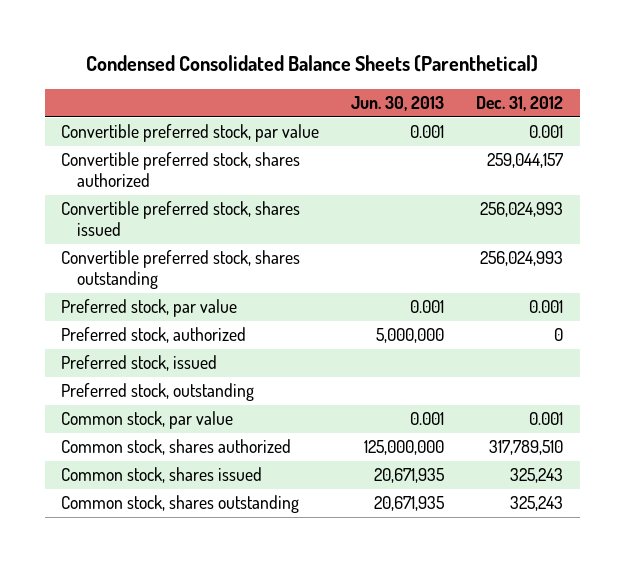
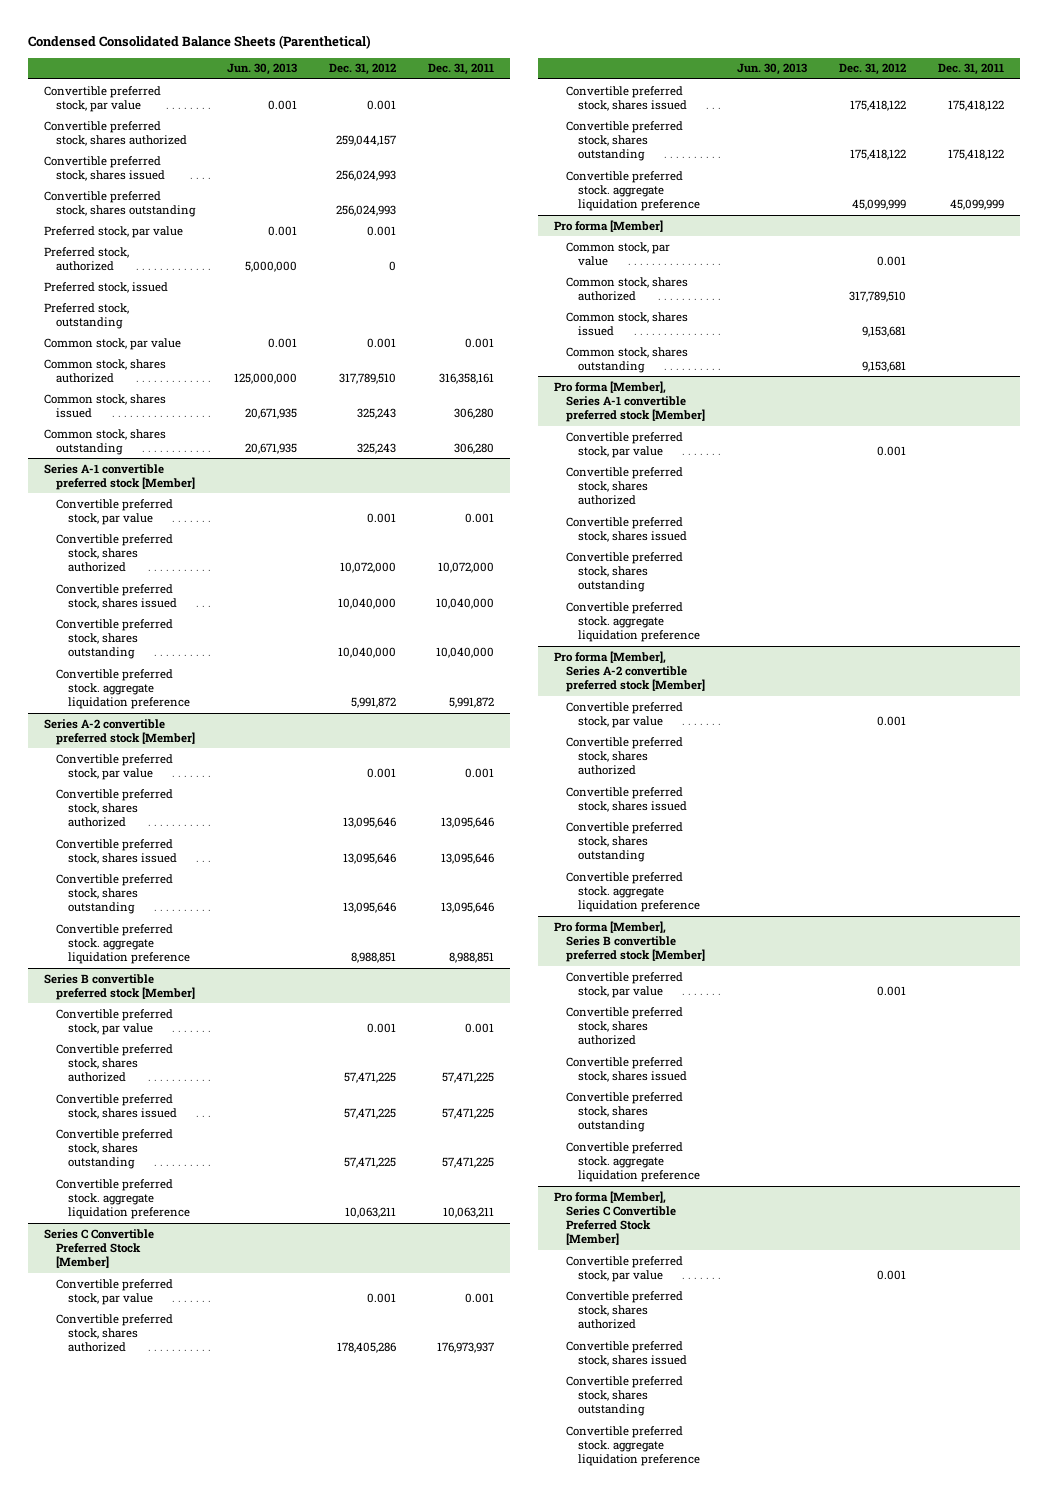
- | Jun. 30, 2013 | Dec. 31, 2012
+ | Jun. 30, 2013 | Dec. 31, 2012 | Dec. 31, 2011
+ Series A-1 convertible preferred stock [Member]
+ Convertible preferred stock, par value | | 0.001 | 0.001
+ Convertible preferred stock, shares authorized | | 10,072,000 | 10,072,000
+ Convertible preferred stock, shares issued | | 10,040,000 | 10,040,000
+ Convertible preferred stock, shares outstanding | | 10,040,000 | 10,040,000
+ Convertible preferred stock. aggregate liquidation preference | | 5,991,872 | 5,991,872
+ Series A-2 convertible preferred stock [Member]
+ Convertible preferred stock, par value | | 0.001 | 0.001
+ Convertible preferred stock, shares authorized | | 13,095,646 | 13,095,646
+ Convertible preferred stock, shares issued | | 13,095,646 | 13,095,646
+ Convertible preferred stock, shares outstanding | | 13,095,646 | 13,095,646
+ Convertible preferred stock. aggregate liquidation preference | | 8,988,851 | 8,988,851
+ Series B convertible preferred stock [Member]
+ Convertible preferred stock, par value | | 0.001 | 0.001
+ Convertible preferred stock, shares authorized | | 57,471,225 | 57,471,225
+ Convertible preferred stock, shares issued | | 57,471,225 | 57,471,225
+ Convertible preferred stock, shares outstanding | | 57,471,225 | 57,471,225
+ Convertible preferred stock. aggregate liquidation preference | | 10,063,211 | 10,063,211
+ Series C Convertible Preferred Stock [Member]
+ Convertible preferred stock, par value | | 0.001 | 0.001
+ Convertible preferred stock, shares authorized | | 178,405,286 | 176,973,937
+ Convertible preferred stock, shares issued | | 175,418,122 | 175,418,122
+ Convertible preferred stock, shares outstanding | | 175,418,122 | 175,418,122
+ Convertible preferred stock. aggregate liquidation preference | | 45,099,999 | 45,099,999
+ Pro forma [Member]
+ Common stock, par value | | 0.001 |
+ Common stock, shares authorized | | 317,789,510 |
+ Common stock, shares issued | | 9,153,681 |
+ Common stock, shares outstanding | | 9,153,681 |
+ Pro forma [Member], Series A-1 convertible preferred stock [Member]
+ Convertible preferred stock, par value | | 0.001 |
+ Convertible preferred stock, shares authorized
+ Convertible preferred stock, shares issued
+ Convertible preferred stock, shares outstanding
+ Convertible preferred stock. aggregate liquidation preference
+ Pro forma [Member], Series A-2 convertible preferred stock [Member]
+ Convertible preferred stock, par value | | 0.001 |
+ Convertible preferred stock, shares authorized
+ Convertible preferred stock, shares issued
+ Convertible preferred stock, shares outstanding
+ Convertible preferred stock. aggregate liquidation preference
+ Pro forma [Member], Series B convertible preferred stock [Member]
+ Convertible preferred stock, par value | | 0.001 |
+ Convertible preferred stock, shares authorized
+ Convertible preferred stock, shares issued
+ Convertible preferred stock, shares outstanding
+ Convertible preferred stock. aggregate liquidation preference
+ Pro forma [Member], Series C Convertible Preferred Stock [Member]
+ Convertible preferred stock, par value | | 0.001 |
+ Convertible preferred stock, shares authorized
+ Convertible preferred stock, shares issued
+ Convertible preferred stock, shares outstanding
+ Convertible preferred stock. aggregate liquidation preference

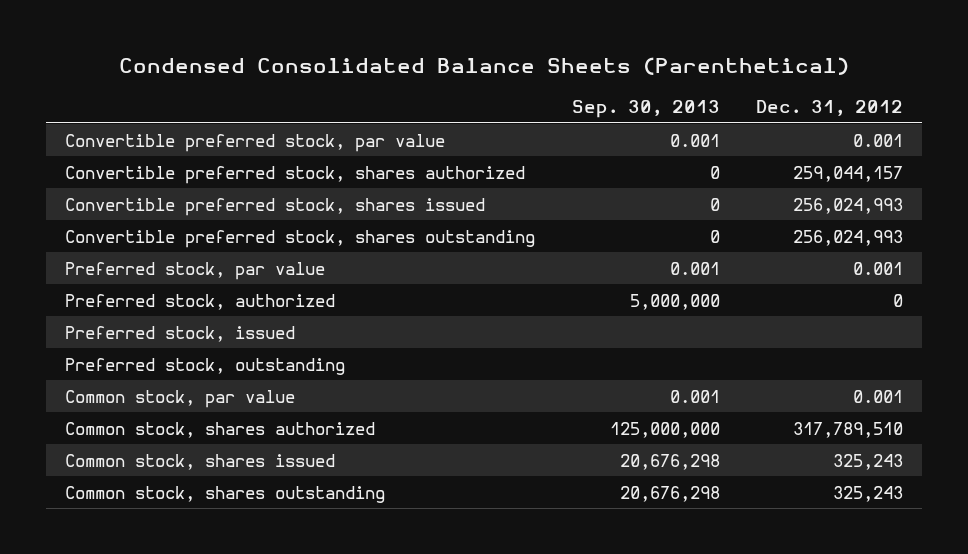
- | Jun. 30, 2013 | Dec. 31, 2012 | Dec. 31, 2011
+ | Sep. 30, 2013 | Dec. 31, 2012
- Series A-1 convertible preferred stock [Member]
- Convertible preferred stock, par value | | 0.001 | 0.001
- Convertible preferred stock, shares authorized | | 10,072,000 | 10,072,000
- Convertible preferred stock, shares issued | | 10,040,000 | 10,040,000
- Convertible preferred stock, shares outstanding | | 10,040,000 | 10,040,000
- Convertible preferred stock. aggregate liquidation preference | | 5,991,872 | 5,991,872
- Series A-2 convertible preferred stock [Member]
- Convertible preferred stock, par value | | 0.001 | 0.001
- Convertible preferred stock, shares authorized | | 13,095,646 | 13,095,646
- Convertible preferred stock, shares issued | | 13,095,646 | 13,095,646
- Convertible preferred stock, shares outstanding | | 13,095,646 | 13,095,646
- Convertible preferred stock. aggregate liquidation preference | | 8,988,851 | 8,988,851
- Series B convertible preferred stock [Member]
- Convertible preferred stock, par value | | 0.001 | 0.001
- Convertible preferred stock, shares authorized | | 57,471,225 | 57,471,225
- Convertible preferred stock, shares issued | | 57,471,225 | 57,471,225
- Convertible preferred stock, shares outstanding | | 57,471,225 | 57,471,225
- Convertible preferred stock. aggregate liquidation preference | | 10,063,211 | 10,063,211
- Series C Convertible Preferred Stock [Member]
- Convertible preferred stock, par value | | 0.001 | 0.001
- Convertible preferred stock, shares authorized | | 178,405,286 | 176,973,937
- Convertible preferred stock, shares issued | | 175,418,122 | 175,418,122
- Convertible preferred stock, shares outstanding | | 175,418,122 | 175,418,122
- Convertible preferred stock. aggregate liquidation preference | | 45,099,999 | 45,099,999
- Pro forma [Member]
- Common stock, par value | | 0.001 |
- Common stock, shares authorized | | 317,789,510 |
- Common stock, shares issued | | 9,153,681 |
- Common stock, shares outstanding | | 9,153,681 |
- Pro forma [Member], Series A-1 convertible preferred stock [Member]
- Convertible preferred stock, par value | | 0.001 |
- Convertible preferred stock, shares authorized
- Convertible preferred stock, shares issued
- Convertible preferred stock, shares outstanding
- Convertible preferred stock. aggregate liquidation preference
- Pro forma [Member], Series A-2 convertible preferred stock [Member]
- Convertible preferred stock, par value | | 0.001 |
- Convertible preferred stock, shares authorized
- Convertible preferred stock, shares issued
- Convertible preferred stock, shares outstanding
- Convertible preferred stock. aggregate liquidation preference
- Pro forma [Member], Series B convertible preferred stock [Member]
- Convertible preferred stock, par value | | 0.001 |
- Convertible preferred stock, shares authorized
- Convertible preferred stock, shares issued
- Convertible preferred stock, shares outstanding
- Convertible preferred stock. aggregate liquidation preference
- Pro forma [Member], Series C Convertible Preferred Stock [Member]
- Convertible preferred stock, par value | | 0.001 |
- Convertible preferred stock, shares authorized
- Convertible preferred stock, shares issued
- Convertible preferred stock, shares outstanding
- Convertible preferred stock. aggregate liquidation preference

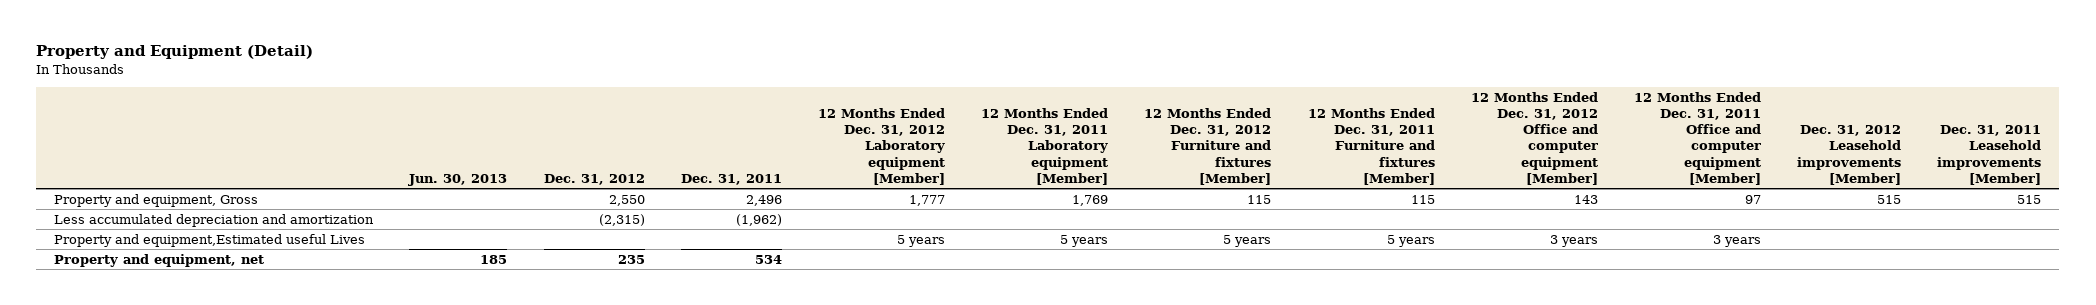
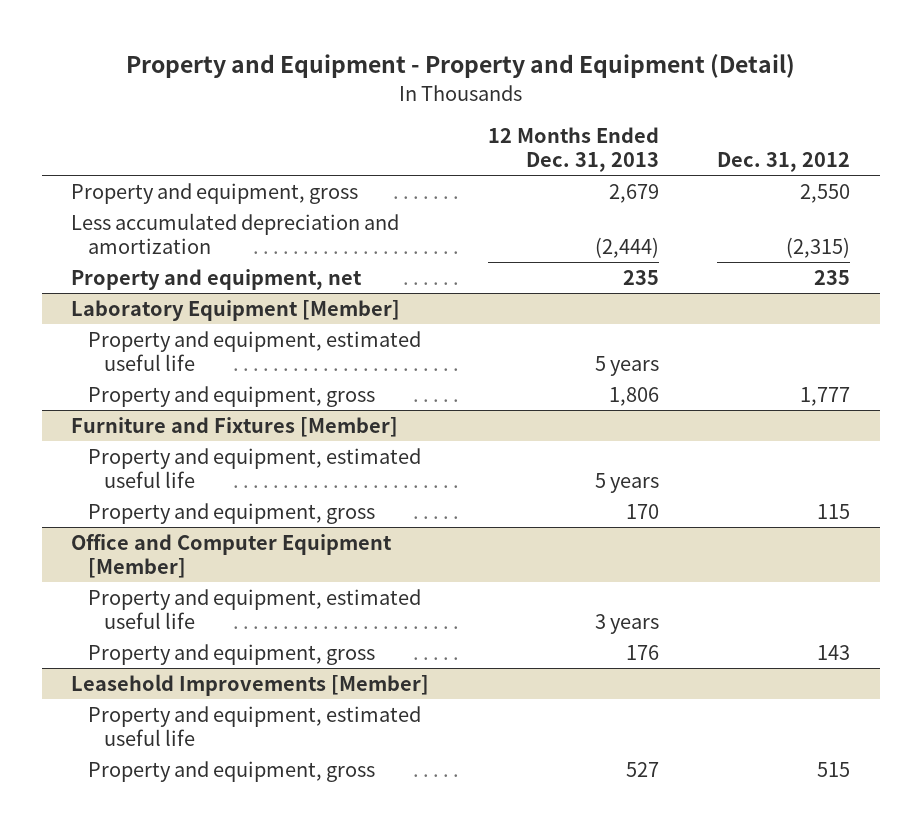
- Property and Equipment (Detail)
+ Property and Equipment - Property and Equipment (Detail)
- | Jun. 30, 2013 | Dec. 31, 2012 | Dec. 31, 2011 | 12 Months Ended Dec. 31, 2012 Laboratory equipment [Member] | 12 Months Ended Dec. 31, 2011 Laboratory equipment [Member] | 12 Months Ended Dec. 31, 2012 Furniture and fixtures [Member] | 12 Months Ended Dec. 31, 2011 Furniture and fixtures [Member] | 12 Months Ended Dec. 31, 2012 Office and computer equipment [Member] | 12 Months Ended Dec. 31, 2011 Office and computer equipment [Member] | Dec. 31, 2012 Leasehold improvements [Member] | Dec. 31, 2011 Leasehold improvements [Member]
+ | 12 Months Ended Dec. 31, 2013 | Dec. 31, 2012
- Property and equipment, Gross | | 2,550 | 2,496 | 1,777 | 1,769 | 115 | 115 | 143 | 97 | 515 | 515
+ Property and equipment, gross | 2,679 | 2,550
- Property and equipment,Estimated useful Lives | | | | 5 years | 5 years | 5 years | 5 years | 3 years | 3 years | |
+ Laboratory Equipment [Member]
+ Property and equipment, estimated useful life | 5 years |
+ Property and equipment, gross | 1,806 | 1,777
+ Furniture and Fixtures [Member]
+ Property and equipment, estimated useful life | 5 years |
+ Property and equipment, gross | 170 | 115
+ Office and Computer Equipment [Member]
+ Property and equipment, estimated useful life | 3 years |
+ Property and equipment, gross | 176 | 143
+ Leasehold Improvements [Member]
+ Property and equipment, estimated useful life
+ Property and equipment, gross | 527 | 515

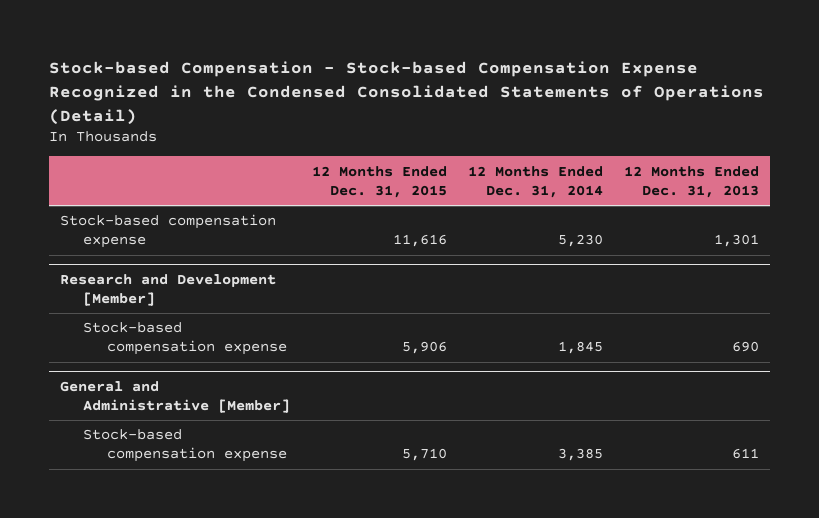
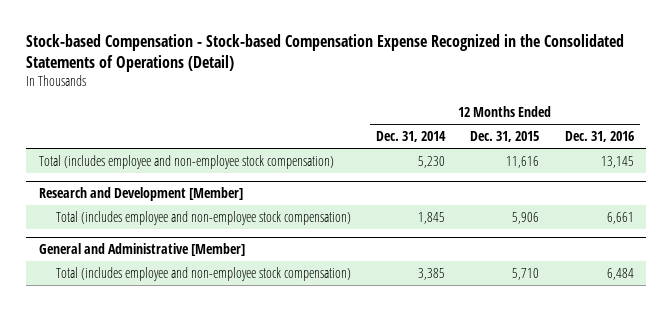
- Stock-based Compensation - Stock-based Compensation Expense Recognized in the Condensed Consolidated Statements of Operations (Detail)
+ Stock-based Compensation - Stock-based Compensation Expense Recognized in the Consolidated Statements of Operations (Detail)
- | 12 Months Ended Dec. 31, 2015 | 12 Months Ended Dec. 31, 2014 | 12 Months Ended Dec. 31, 2013
+ | 12 Months Ended Dec. 31, 2014 | 12 Months Ended Dec. 31, 2015 | 12 Months Ended Dec. 31, 2016
- Stock-based compensation expense | 11,616 | 5,230 | 1,301
+ Total (includes employee and non-employee stock compensation) | 5,230 | 11,616 | 13,145
@ Research and Development [Member]
- Stock-based compensation expense | 5,906 | 1,845 | 690
+ Total (includes employee and non-employee stock compensation) | 1,845 | 5,906 | 6,661
@ General and Administrative [Member]
- Stock-based compensation expense | 5,710 | 3,385 | 611
+ Total (includes employee and non-employee stock compensation) | 3,385 | 5,710 | 6,484

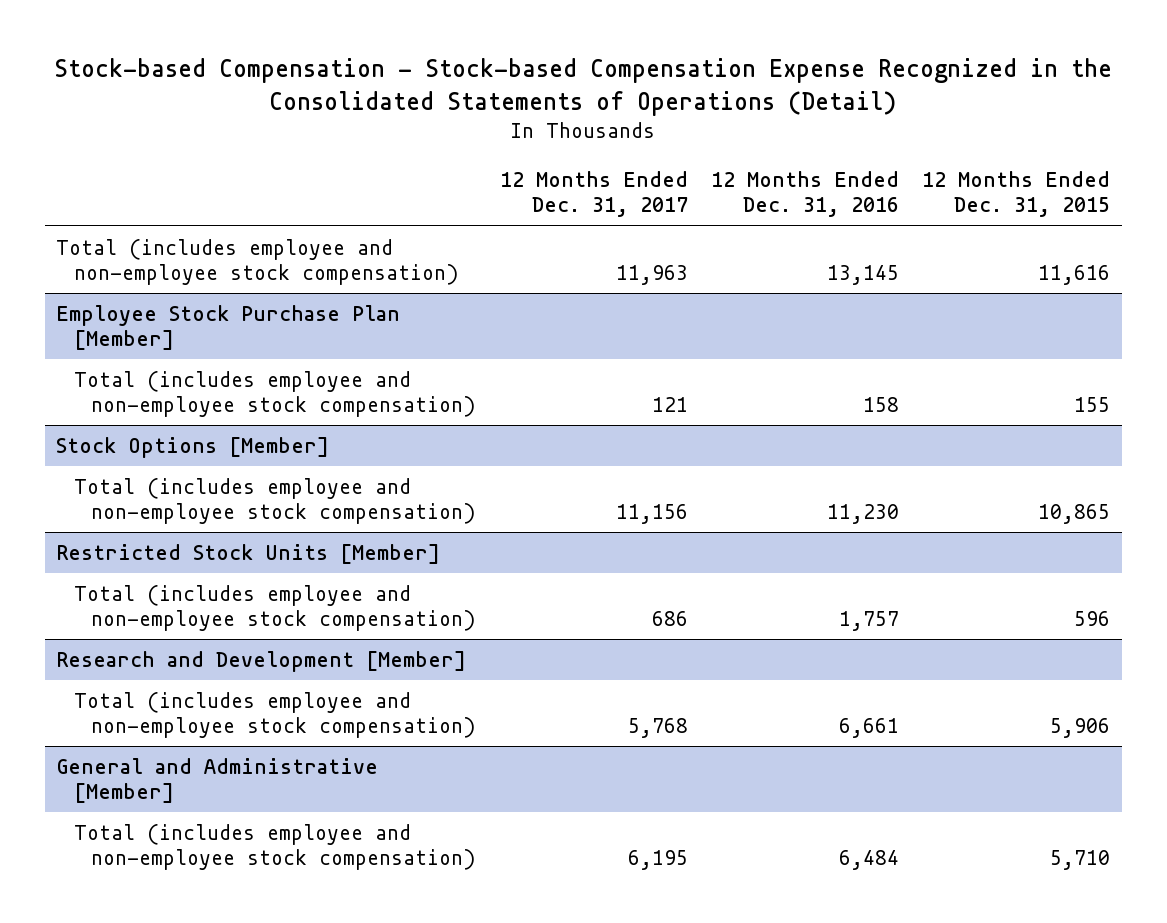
- | 12 Months Ended Dec. 31, 2014 | 12 Months Ended Dec. 31, 2015 | 12 Months Ended Dec. 31, 2016
+ | 12 Months Ended Dec. 31, 2017 | 12 Months Ended Dec. 31, 2016 | 12 Months Ended Dec. 31, 2015
+ Employee Stock Purchase Plan [Member]
+ Total (includes employee and non-employee stock compensation) | 121 | 158 | 155
+ Stock Options [Member]
+ Total (includes employee and non-employee stock compensation) | 11,156 | 11,230 | 10,865
+ Restricted Stock Units [Member]
+ Total (includes employee and non-employee stock compensation) | 686 | 1,757 | 596

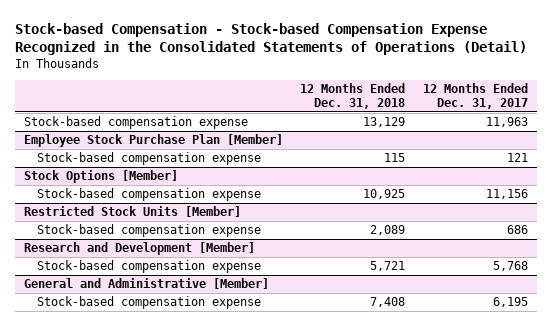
- | 12 Months Ended Dec. 31, 2017 | 12 Months Ended Dec. 31, 2016 | 12 Months Ended Dec. 31, 2015
+ | 12 Months Ended Dec. 31, 2018 | 12 Months Ended Dec. 31, 2017
- Total (includes employee and non-employee stock compensation) | 11,963 | 13,145 | 11,616
+ Stock-based compensation expense | 13,129 | 11,963
@ Employee Stock Purchase Plan [Member]
- Total (includes employee and non-employee stock compensation) | 121 | 158 | 155
+ Stock-based compensation expense | 115 | 121
@ Stock Options [Member]
- Total (includes employee and non-employee stock compensation) | 11,156 | 11,230 | 10,865
+ Stock-based compensation expense | 10,925 | 11,156
@ Restricted Stock Units [Member]
- Total (includes employee and non-employee stock compensation) | 686 | 1,757 | 596
+ Stock-based compensation expense | 2,089 | 686
@ Research and Development [Member]
- Total (includes employee and non-employee stock compensation) | 5,768 | 6,661 | 5,906
+ Stock-based compensation expense | 5,721 | 5,768
@ General and Administrative [Member]
- Total (includes employee and non-employee stock compensation) | 6,195 | 6,484 | 5,710
+ Stock-based compensation expense | 7,408 | 6,195

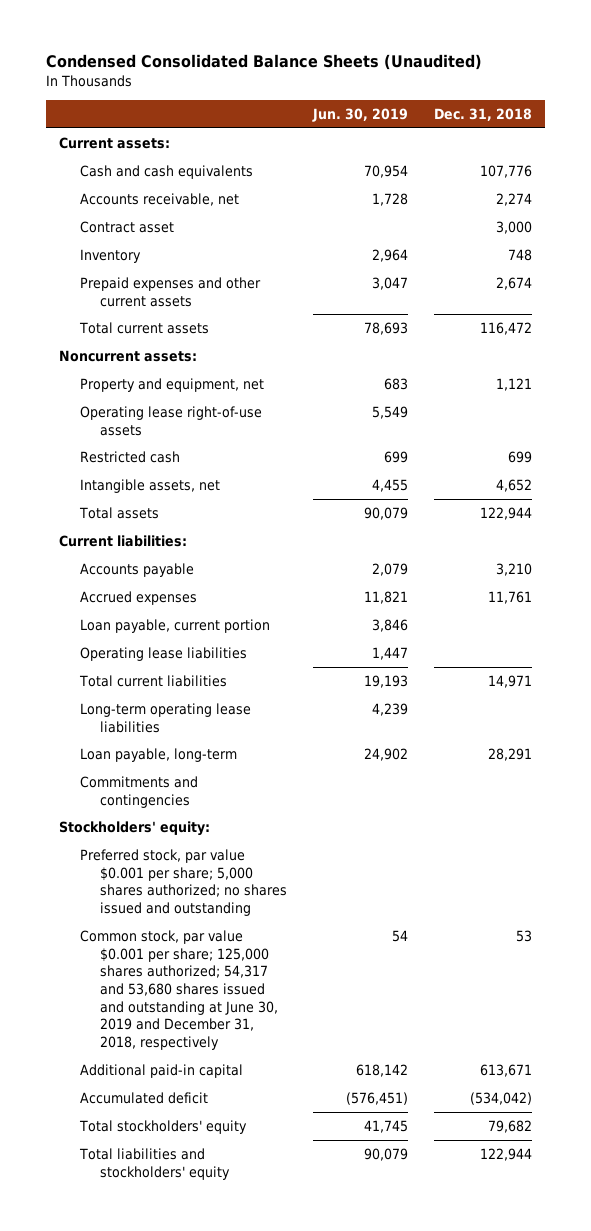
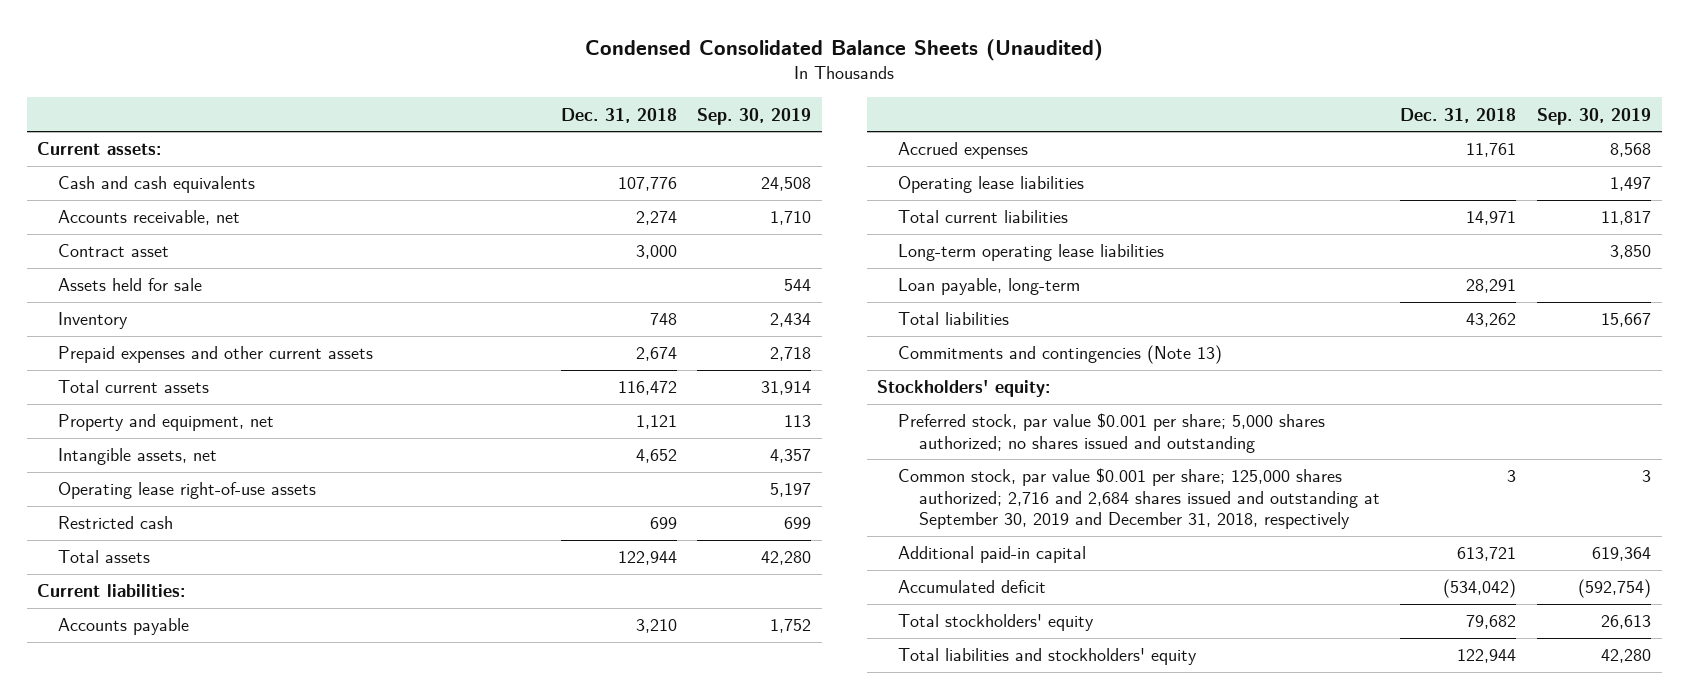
- | Jun. 30, 2019 | Dec. 31, 2018
+ | Dec. 31, 2018 | Sep. 30, 2019
+ Assets held for sale | | 544
- Noncurrent assets:
moved up: Intangible assets, net | 4,652 | 4,357
- Loan payable, current portion | 3,846 |
- Commitments and contingencies
+ Total liabilities | 43,262 | 15,667
+ Commitments and contingencies (Note 13)
- Common stock, par value $0.001 per share; 125,000 shares authorized; 54,317 and 53,680 shares issued and outstanding at June 30, 2019 and December 31, 2018, respectively | 54 | 53
- Additional paid-in capital | 618,142 | 613,671
+ Common stock, par value $0.001 per share; 125,000 shares authorized; 2,716 and 2,684 shares issued and outstanding at September 30, 2019 and December 31, 2018, respectively | 3 | 3
+ Additional paid-in capital | 613,721 | 619,364

